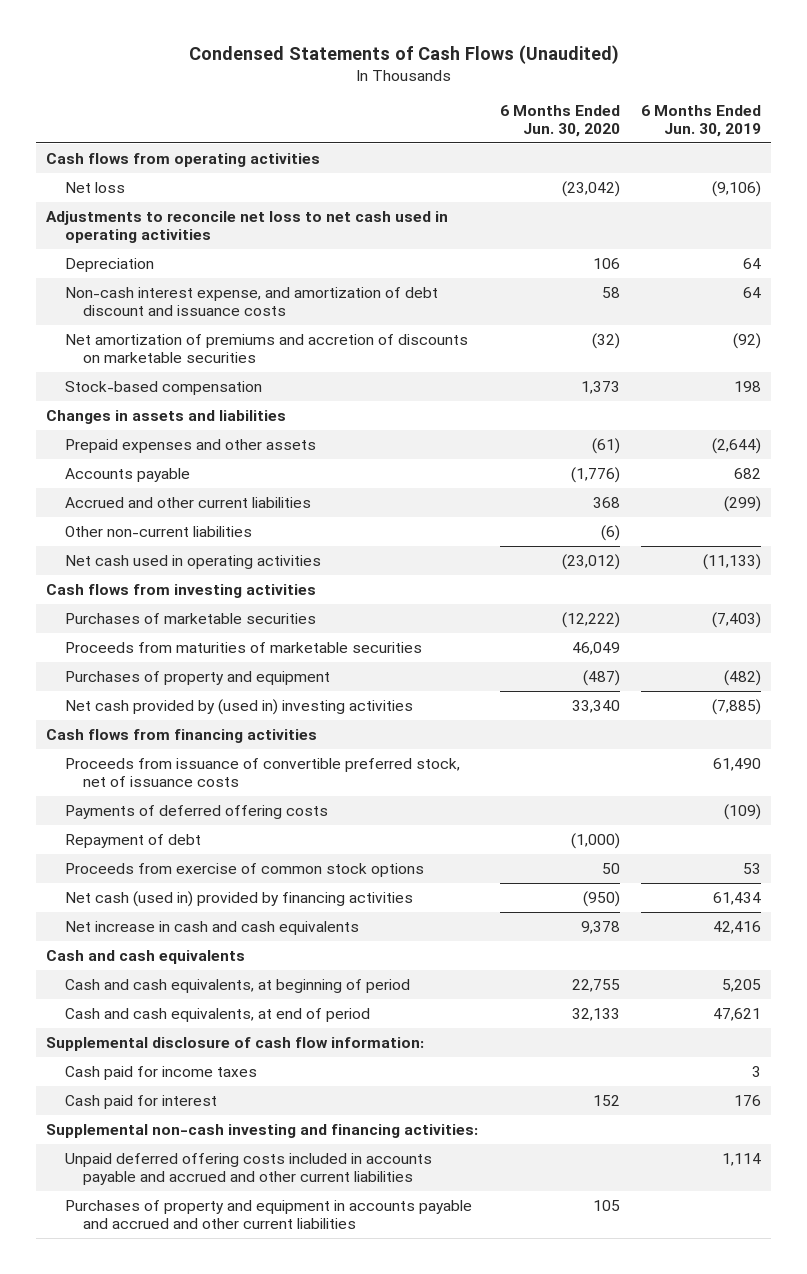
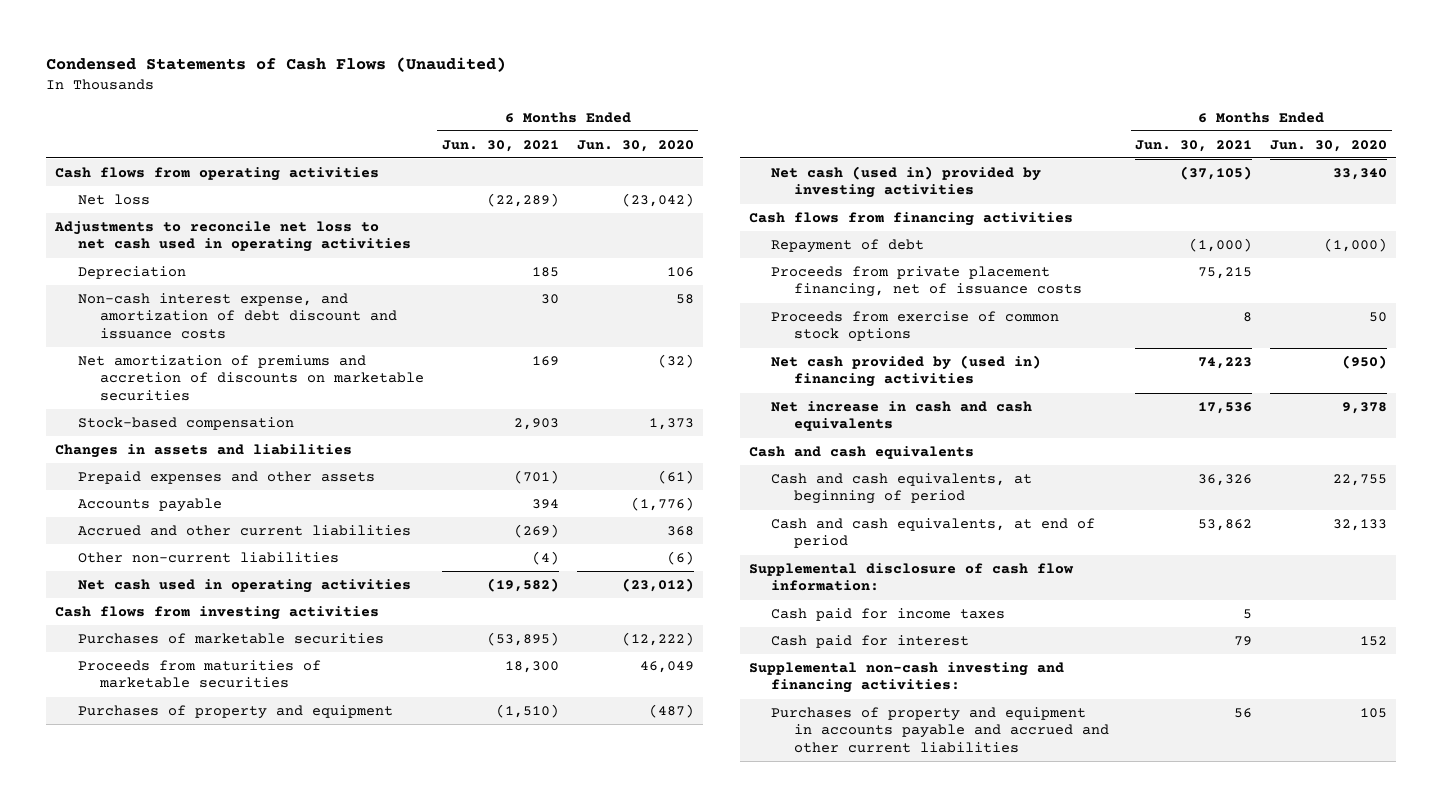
- | 6 Months Ended Jun. 30, 2020 | 6 Months Ended Jun. 30, 2019
+ | 6 Months Ended Jun. 30, 2021 | 6 Months Ended Jun. 30, 2020
- Net cash provided by (used in) investing activities | 33,340 | (7,885)
+ Net cash (used in) provided by investing activities | (37,105) | 33,340
- Proceeds from issuance of convertible preferred stock, net of issuance costs | | 61,490
- Payments of deferred offering costs | | (109)
+ Proceeds from private placement financing, net of issuance costs | 75,215 |
- Net cash (used in) provided by financing activities | (950) | 61,434
+ Net cash provided by (used in) financing activities | 74,223 | (950)
- Unpaid deferred offering costs included in accounts payable and accrued and other current liabilities | | 1,114

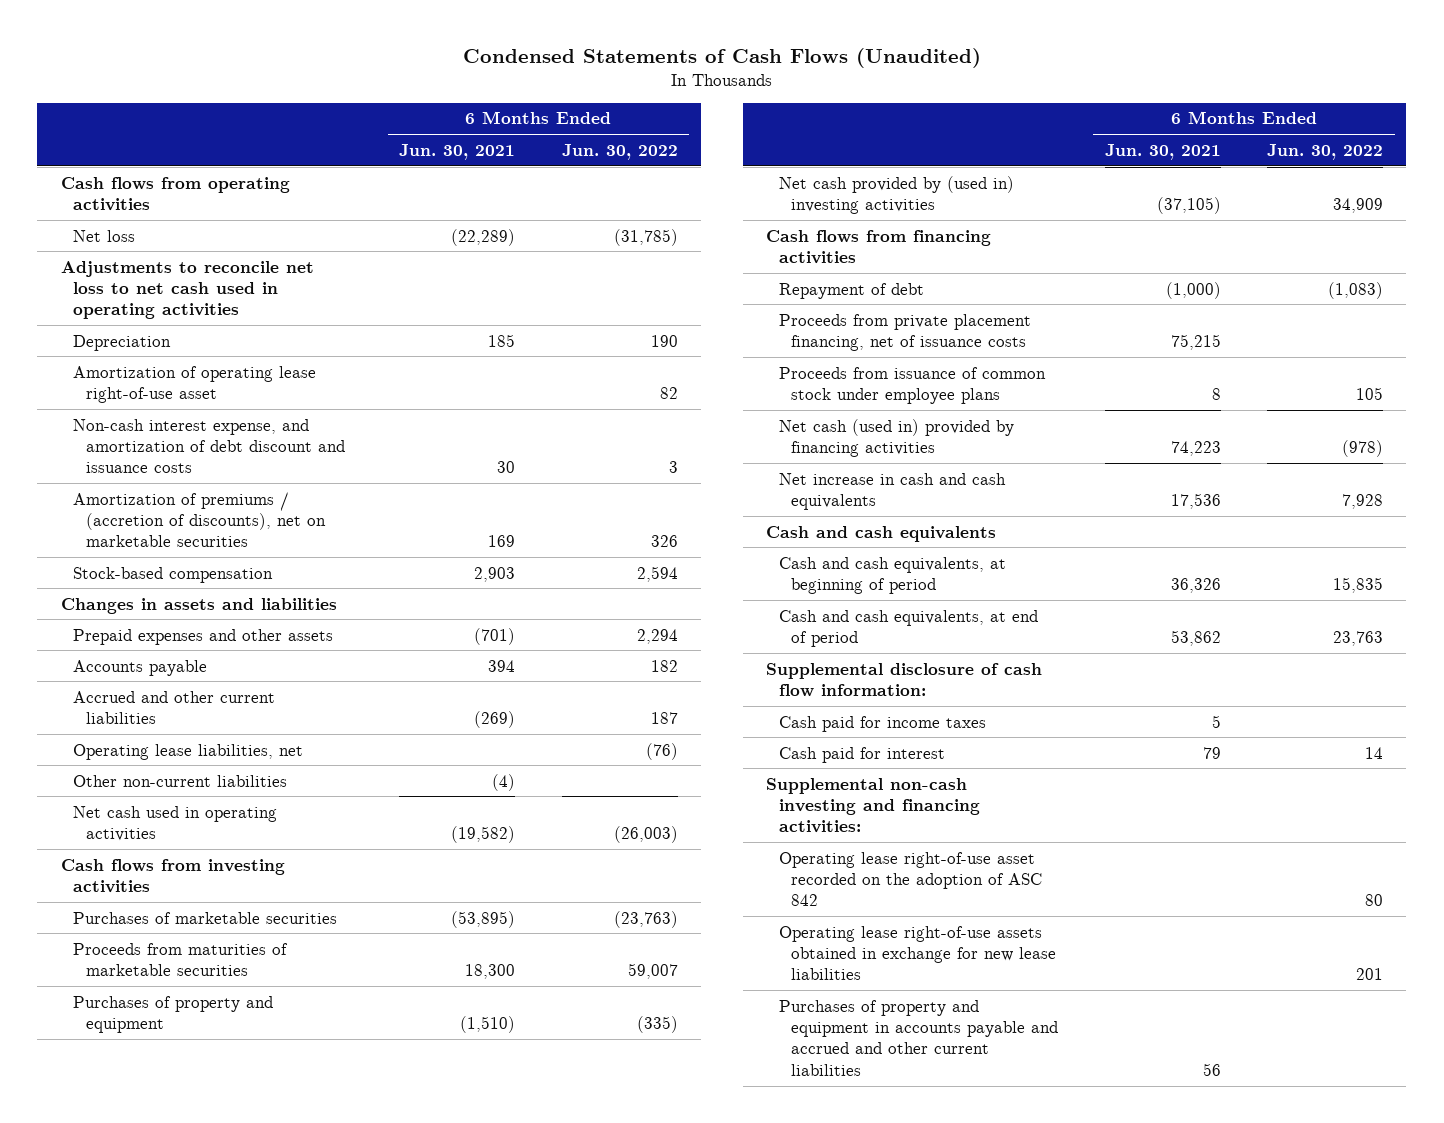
- | 6 Months Ended Jun. 30, 2021 | 6 Months Ended Jun. 30, 2020
+ | 6 Months Ended Jun. 30, 2021 | 6 Months Ended Jun. 30, 2022
+ Amortization of operating lease right-of-use asset | | 82
- Net amortization of premiums and accretion of discounts on marketable securities | 169 | (32)
+ Amortization of premiums / (accretion of discounts), net on marketable securities | 169 | 326
+ Operating lease liabilities, net | | (76)
- Net cash (used in) provided by investing activities | (37,105) | 33,340
+ Net cash provided by (used in) investing activities | (37,105) | 34,909
- Proceeds from exercise of common stock options | 8 | 50
- Net cash provided by (used in) financing activities | 74,223 | (950)
+ Proceeds from issuance of common stock under employee plans | 8 | 105
+ Net cash (used in) provided by financing activities | 74,223 | (978)
+ Operating lease right-of-use asset recorded on the adoption of ASC 842 | | 80
+ Operating lease right-of-use assets obtained in exchange for new lease liabilities | | 201

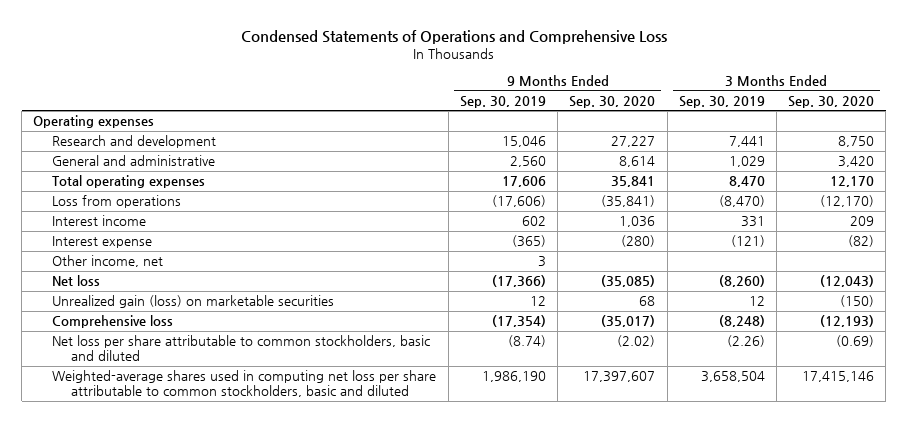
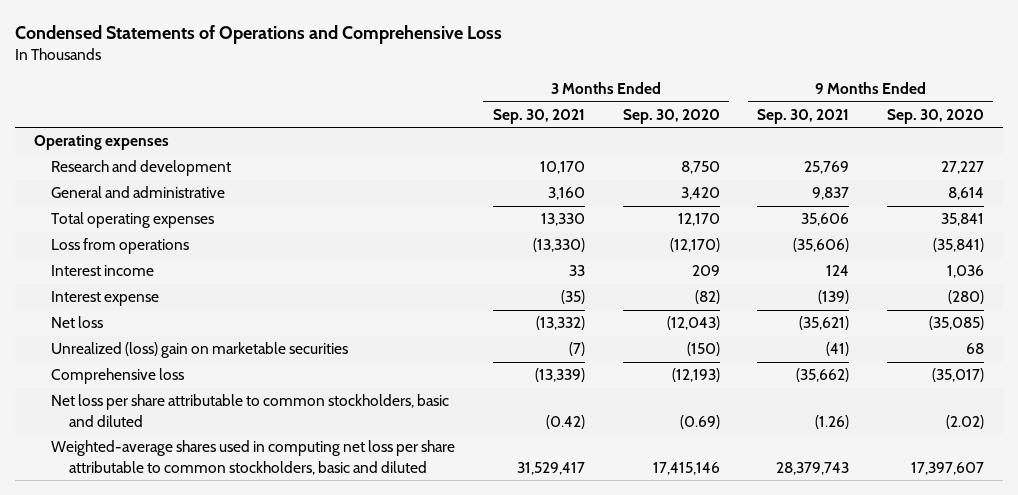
- | 9 Months Ended Sep. 30, 2019 | 9 Months Ended Sep. 30, 2020 | 3 Months Ended Sep. 30, 2019 | 3 Months Ended Sep. 30, 2020
+ | 3 Months Ended Sep. 30, 2021 | 3 Months Ended Sep. 30, 2020 | 9 Months Ended Sep. 30, 2021 | 9 Months Ended Sep. 30, 2020
- Other income, net | 3 | | |
- Unrealized gain (loss) on marketable securities | 12 | 68 | 12 | (150)
+ Unrealized (loss) gain on marketable securities | (7) | (150) | (41) | 68

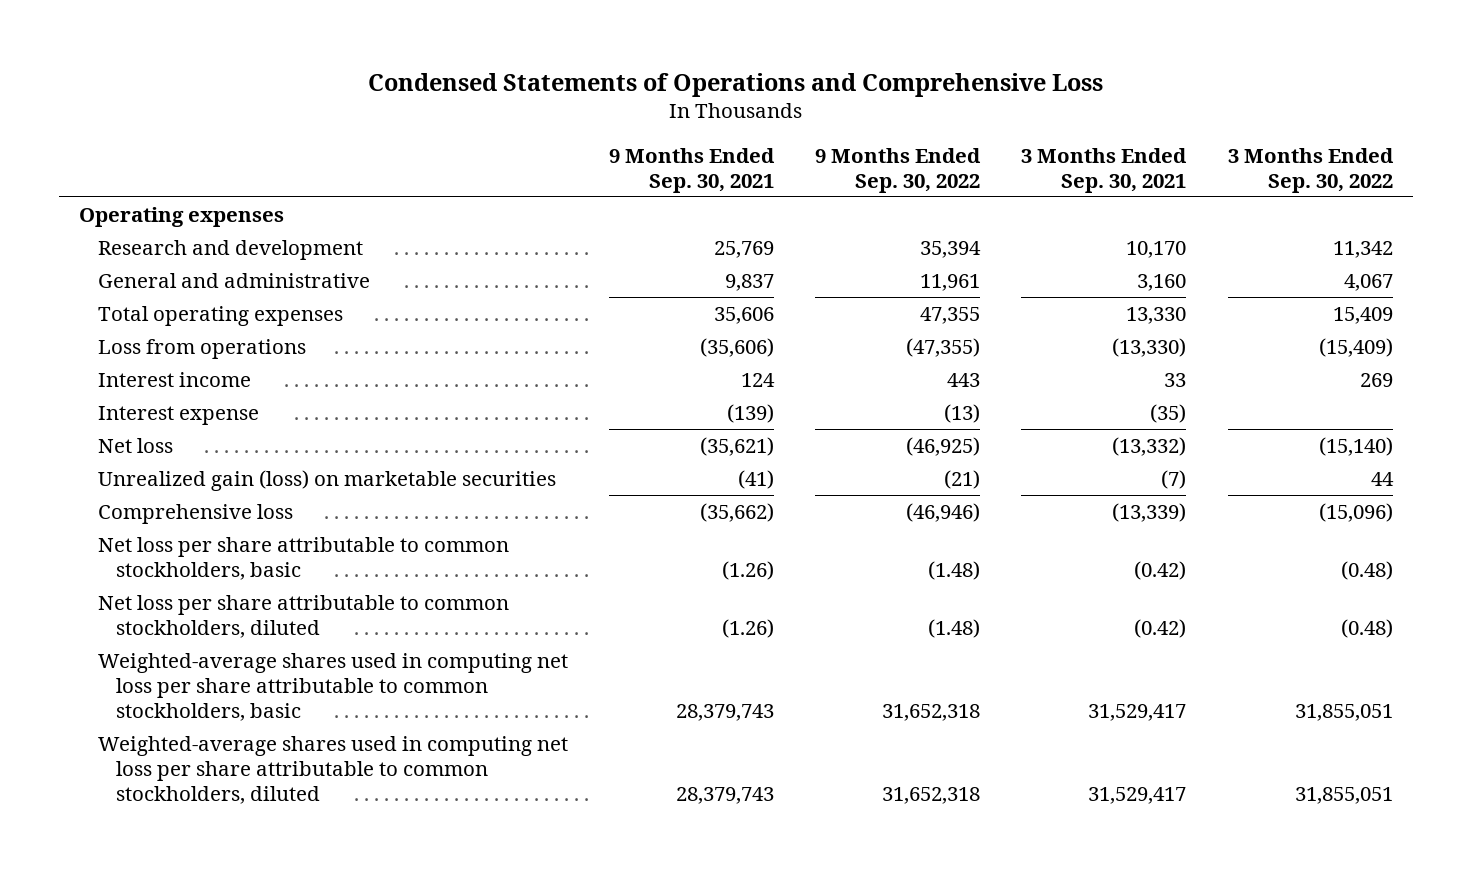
- | 3 Months Ended Sep. 30, 2021 | 3 Months Ended Sep. 30, 2020 | 9 Months Ended Sep. 30, 2021 | 9 Months Ended Sep. 30, 2020
+ | 9 Months Ended Sep. 30, 2021 | 9 Months Ended Sep. 30, 2022 | 3 Months Ended Sep. 30, 2021 | 3 Months Ended Sep. 30, 2022
- Unrealized (loss) gain on marketable securities | (7) | (150) | (41) | 68
+ Unrealized gain (loss) on marketable securities | (41) | (21) | (7) | 44
- Net loss per share attributable to common stockholders, basic and diluted | (0.42) | (0.69) | (1.26) | (2.02)
- Weighted-average shares used in computing net loss per share attributable to common stockholders, basic and diluted | 31,529,417 | 17,415,146 | 28,379,743 | 17,397,607
+ Net loss per share attributable to common stockholders, basic | (1.26) | (1.48) | (0.42) | (0.48)
+ Net loss per share attributable to common stockholders, diluted | (1.26) | (1.48) | (0.42) | (0.48)
+ Weighted-average shares used in computing net loss per share attributable to common stockholders, basic | 28,379,743 | 31,652,318 | 31,529,417 | 31,855,051
+ Weighted-average shares used in computing net loss per share attributable to common stockholders, diluted | 28,379,743 | 31,652,318 | 31,529,417 | 31,855,051

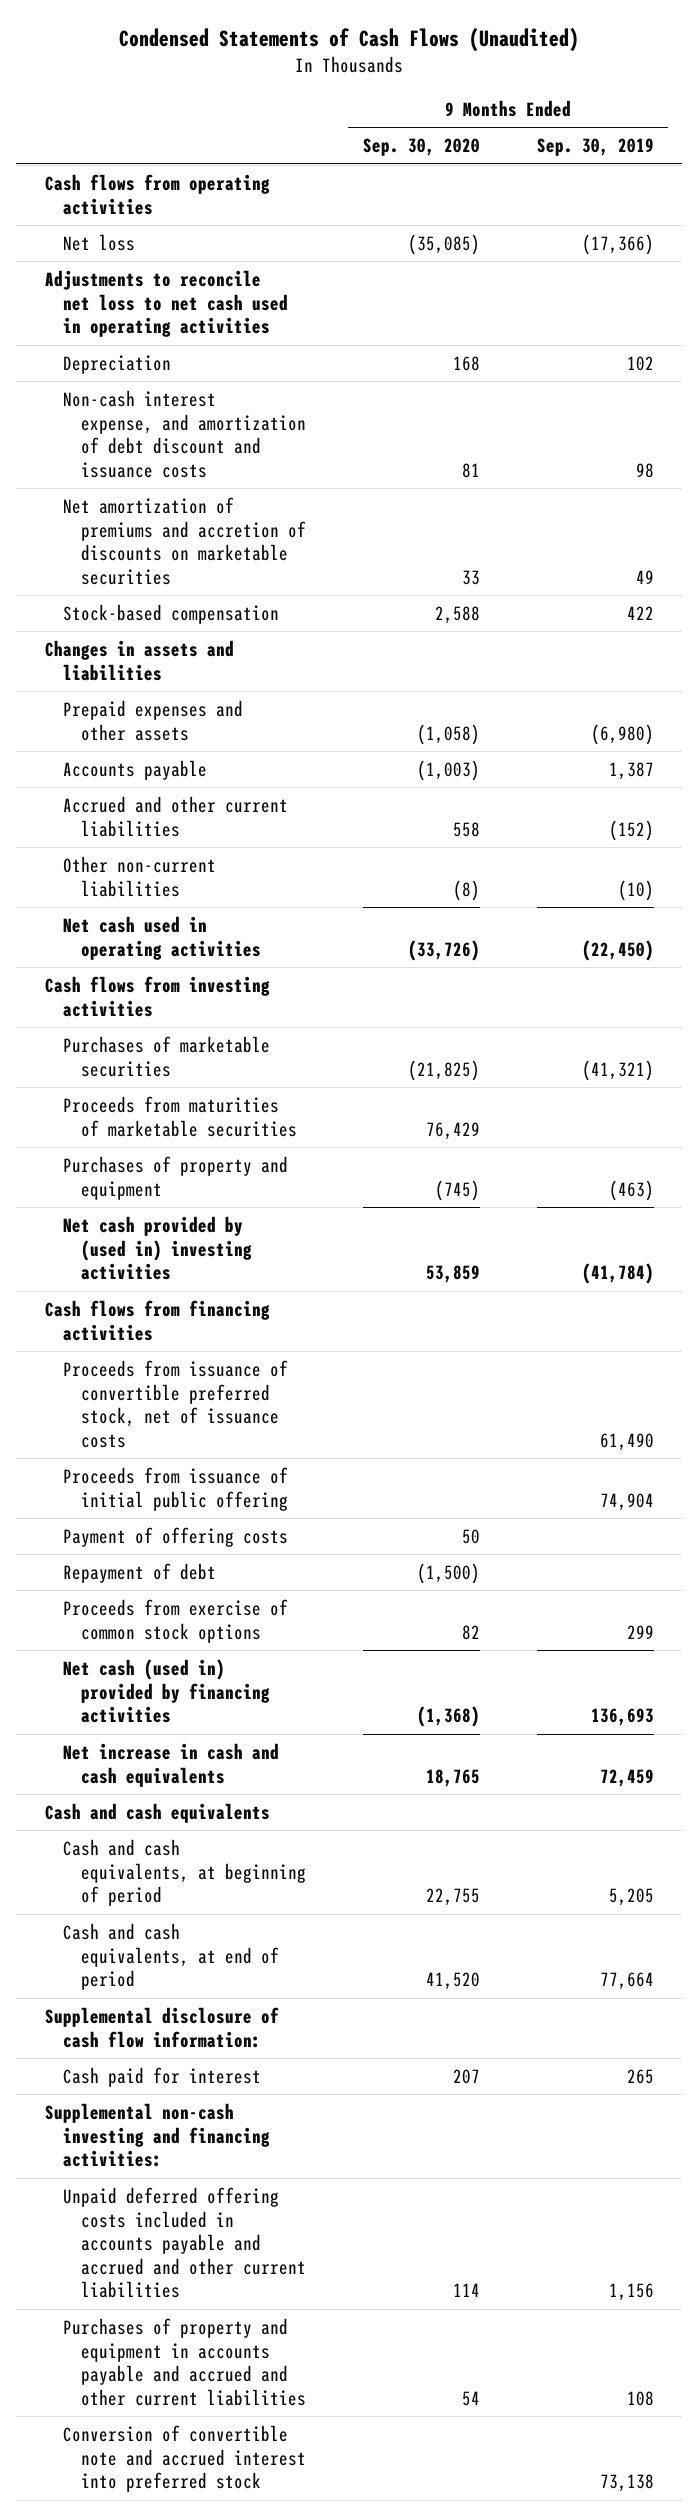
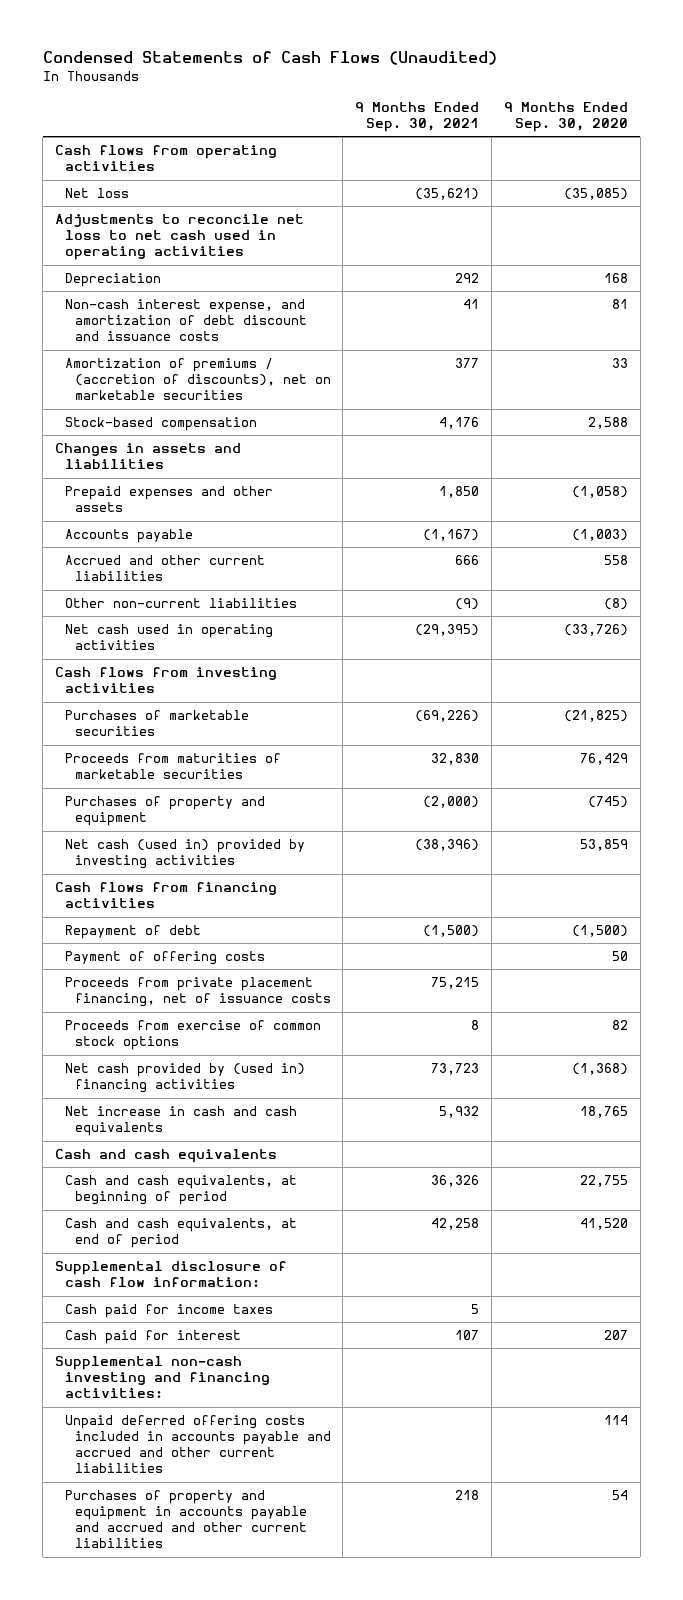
- | 9 Months Ended Sep. 30, 2020 | 9 Months Ended Sep. 30, 2019
+ | 9 Months Ended Sep. 30, 2021 | 9 Months Ended Sep. 30, 2020
- Net amortization of premiums and accretion of discounts on marketable securities | 33 | 49
+ Amortization of premiums / (accretion of discounts), net on marketable securities | 377 | 33
- Net cash provided by (used in) investing activities | 53,859 | (41,784)
+ Net cash (used in) provided by investing activities | (38,396) | 53,859
- Proceeds from issuance of convertible preferred stock, net of issuance costs | | 61,490
- Proceeds from issuance of initial public offering | | 74,904
moved down: Payment of offering costs | | 50
+ Proceeds from private placement financing, net of issuance costs | 75,215 |
- Net cash (used in) provided by financing activities | (1,368) | 136,693
+ Net cash provided by (used in) financing activities | 73,723 | (1,368)
+ Cash paid for income taxes | 5 |
- Conversion of convertible note and accrued interest into preferred stock | | 73,138

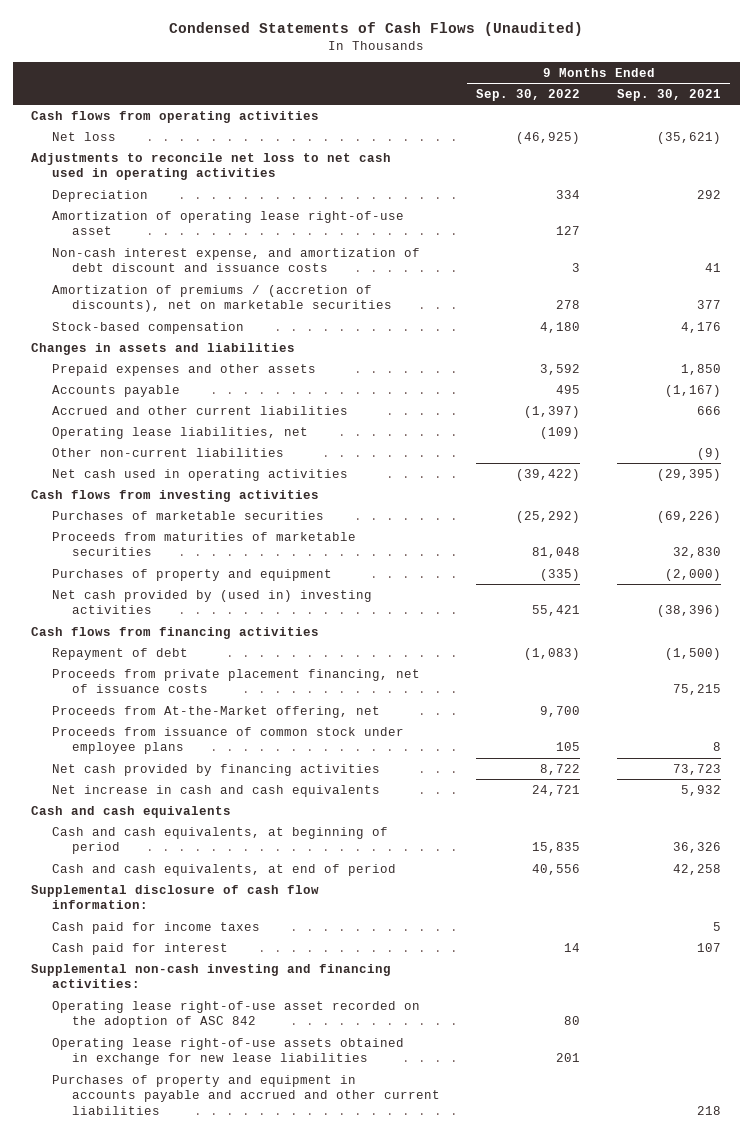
- | 9 Months Ended Sep. 30, 2021 | 9 Months Ended Sep. 30, 2020
+ | 9 Months Ended Sep. 30, 2022 | 9 Months Ended Sep. 30, 2021
+ Amortization of operating lease right-of-use asset | 127 |
+ Operating lease liabilities, net | (109) |
- Net cash (used in) provided by investing activities | (38,396) | 53,859
+ Net cash provided by (used in) investing activities | 55,421 | (38,396)
- Payment of offering costs | | 50
- Proceeds from exercise of common stock options | 8 | 82
- Net cash provided by (used in) financing activities | 73,723 | (1,368)
+ Proceeds from At-the-Market offering, net | 9,700 |
+ Proceeds from issuance of common stock under employee plans | 105 | 8
+ Net cash provided by financing activities | 8,722 | 73,723
- Unpaid deferred offering costs included in accounts payable and accrued and other current liabilities | | 114
+ Operating lease right-of-use asset recorded on the adoption of ASC 842 | 80 |
+ Operating lease right-of-use assets obtained in exchange for new lease liabilities | 201 |

